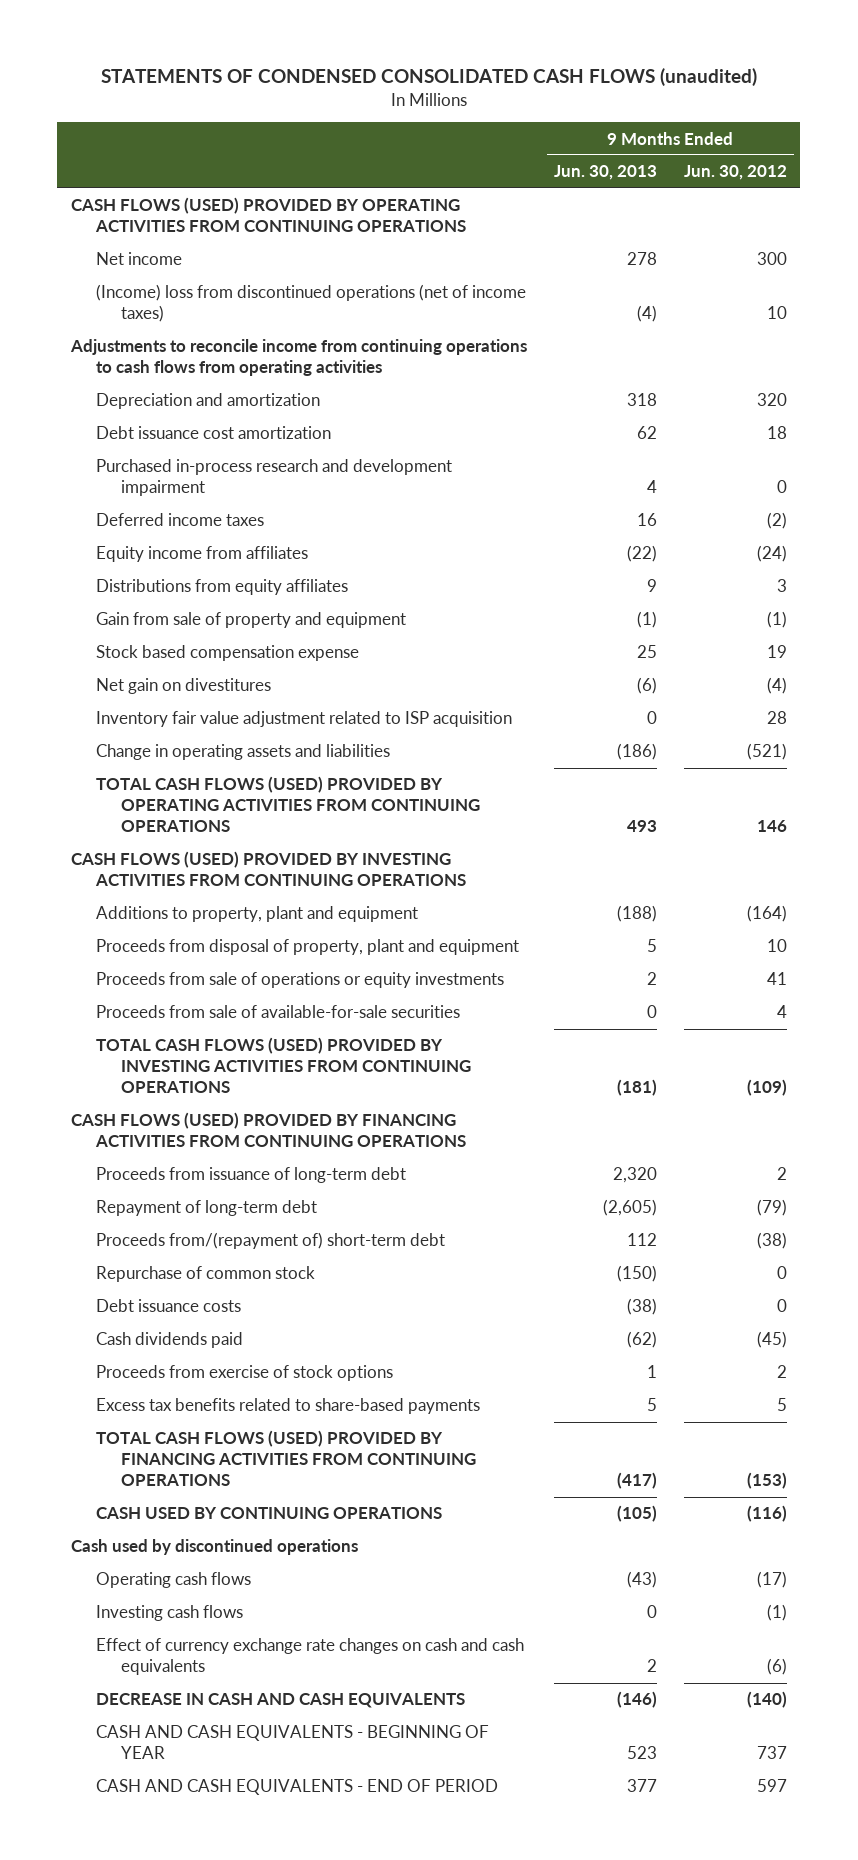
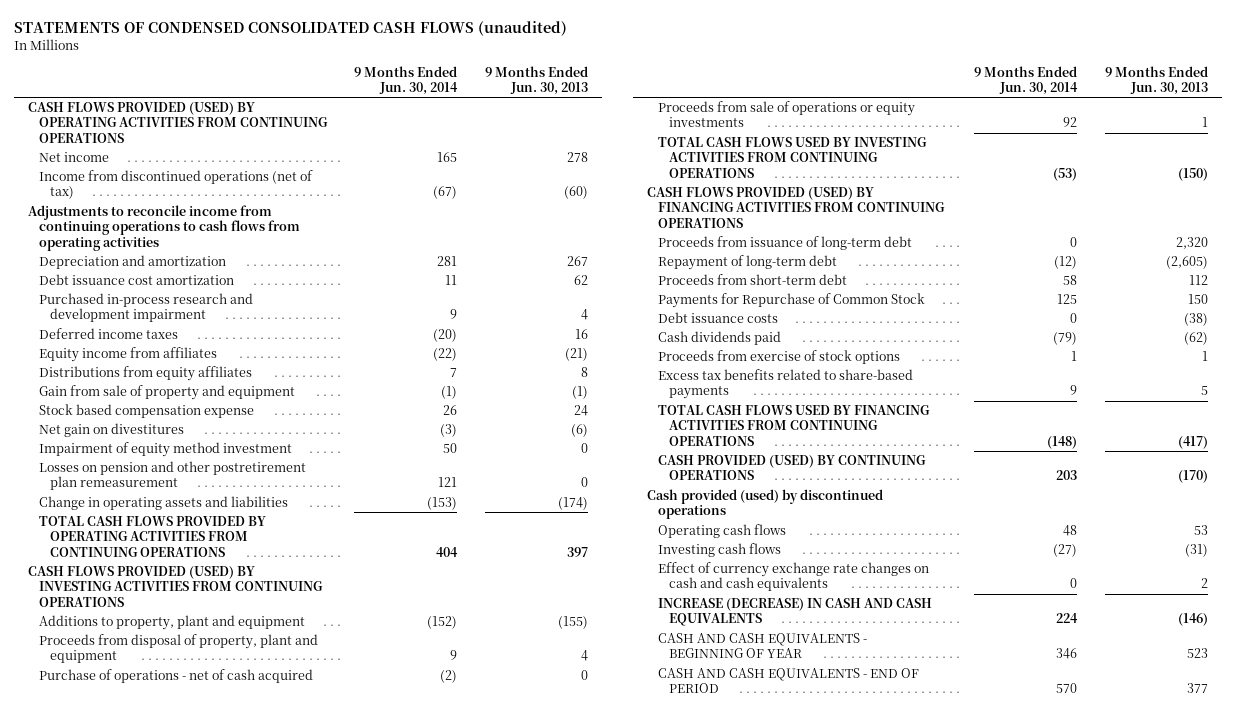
- | 9 Months Ended Jun. 30, 2013 | 9 Months Ended Jun. 30, 2012
+ | 9 Months Ended Jun. 30, 2014 | 9 Months Ended Jun. 30, 2013
- CASH FLOWS (USED) PROVIDED BY OPERATING ACTIVITIES FROM CONTINUING OPERATIONS
+ CASH FLOWS PROVIDED (USED) BY OPERATING ACTIVITIES FROM CONTINUING OPERATIONS
- (Income) loss from discontinued operations (net of income taxes) | (4) | 10
+ Income from discontinued operations (net of tax) | (67) | (60)
- Depreciation and amortization | 318 | 320
+ Depreciation and amortization | 281 | 267
- Equity income from affiliates | (22) | (24)
- Distributions from equity affiliates | 9 | 3
+ Equity income from affiliates | (22) | (21)
+ Distributions from equity affiliates | 7 | 8
- Stock based compensation expense | 25 | 19
+ Stock based compensation expense | 26 | 24
- Inventory fair value adjustment related to ISP acquisition | 0 | 28
- Change in operating assets and liabilities | (186) | (521)
- TOTAL CASH FLOWS (USED) PROVIDED BY OPERATING ACTIVITIES FROM CONTINUING OPERATIONS | 493 | 146
- CASH FLOWS (USED) PROVIDED BY INVESTING ACTIVITIES FROM CONTINUING OPERATIONS
- Additions to property, plant and equipment | (188) | (164)
- Proceeds from disposal of property, plant and equipment | 5 | 10
- Proceeds from sale of operations or equity investments | 2 | 41
- Proceeds from sale of available-for-sale securities | 0 | 4
- TOTAL CASH FLOWS (USED) PROVIDED BY INVESTING ACTIVITIES FROM CONTINUING OPERATIONS | (181) | (109)
- CASH FLOWS (USED) PROVIDED BY FINANCING ACTIVITIES FROM CONTINUING OPERATIONS
+ Impairment of equity method investment | 50 | 0
+ Losses on pension and other postretirement plan remeasurement | 121 | 0
+ Change in operating assets and liabilities | (153) | (174)
+ TOTAL CASH FLOWS PROVIDED BY OPERATING ACTIVITIES FROM CONTINUING OPERATIONS | 404 | 397
+ CASH FLOWS PROVIDED (USED) BY INVESTING ACTIVITIES FROM CONTINUING OPERATIONS
+ Additions to property, plant and equipment | (152) | (155)
+ Proceeds from disposal of property, plant and equipment | 9 | 4
+ Purchase of operations - net of cash acquired | (2) | 0
+ Proceeds from sale of operations or equity investments | 92 | 1
+ TOTAL CASH FLOWS USED BY INVESTING ACTIVITIES FROM CONTINUING OPERATIONS | (53) | (150)
+ CASH FLOWS PROVIDED (USED) BY FINANCING ACTIVITIES FROM CONTINUING OPERATIONS
- Proceeds from/(repayment of) short-term debt | 112 | (38)
- Repurchase of common stock | (150) | 0
+ Proceeds from short-term debt | 58 | 112
+ Payments for Repurchase of Common Stock | 125 | 150
- TOTAL CASH FLOWS (USED) PROVIDED BY FINANCING ACTIVITIES FROM CONTINUING OPERATIONS | (417) | (153)
- CASH USED BY CONTINUING OPERATIONS | (105) | (116)
- Cash used by discontinued operations
- Operating cash flows | (43) | (17)
- Investing cash flows | 0 | (1)
+ TOTAL CASH FLOWS USED BY FINANCING ACTIVITIES FROM CONTINUING OPERATIONS | (148) | (417)
+ CASH PROVIDED (USED) BY CONTINUING OPERATIONS | 203 | (170)
+ Cash provided (used) by discontinued operations
+ Operating cash flows | 48 | 53
+ Investing cash flows | (27) | (31)
- DECREASE IN CASH AND CASH EQUIVALENTS | (146) | (140)
+ INCREASE (DECREASE) IN CASH AND CASH EQUIVALENTS | 224 | (146)

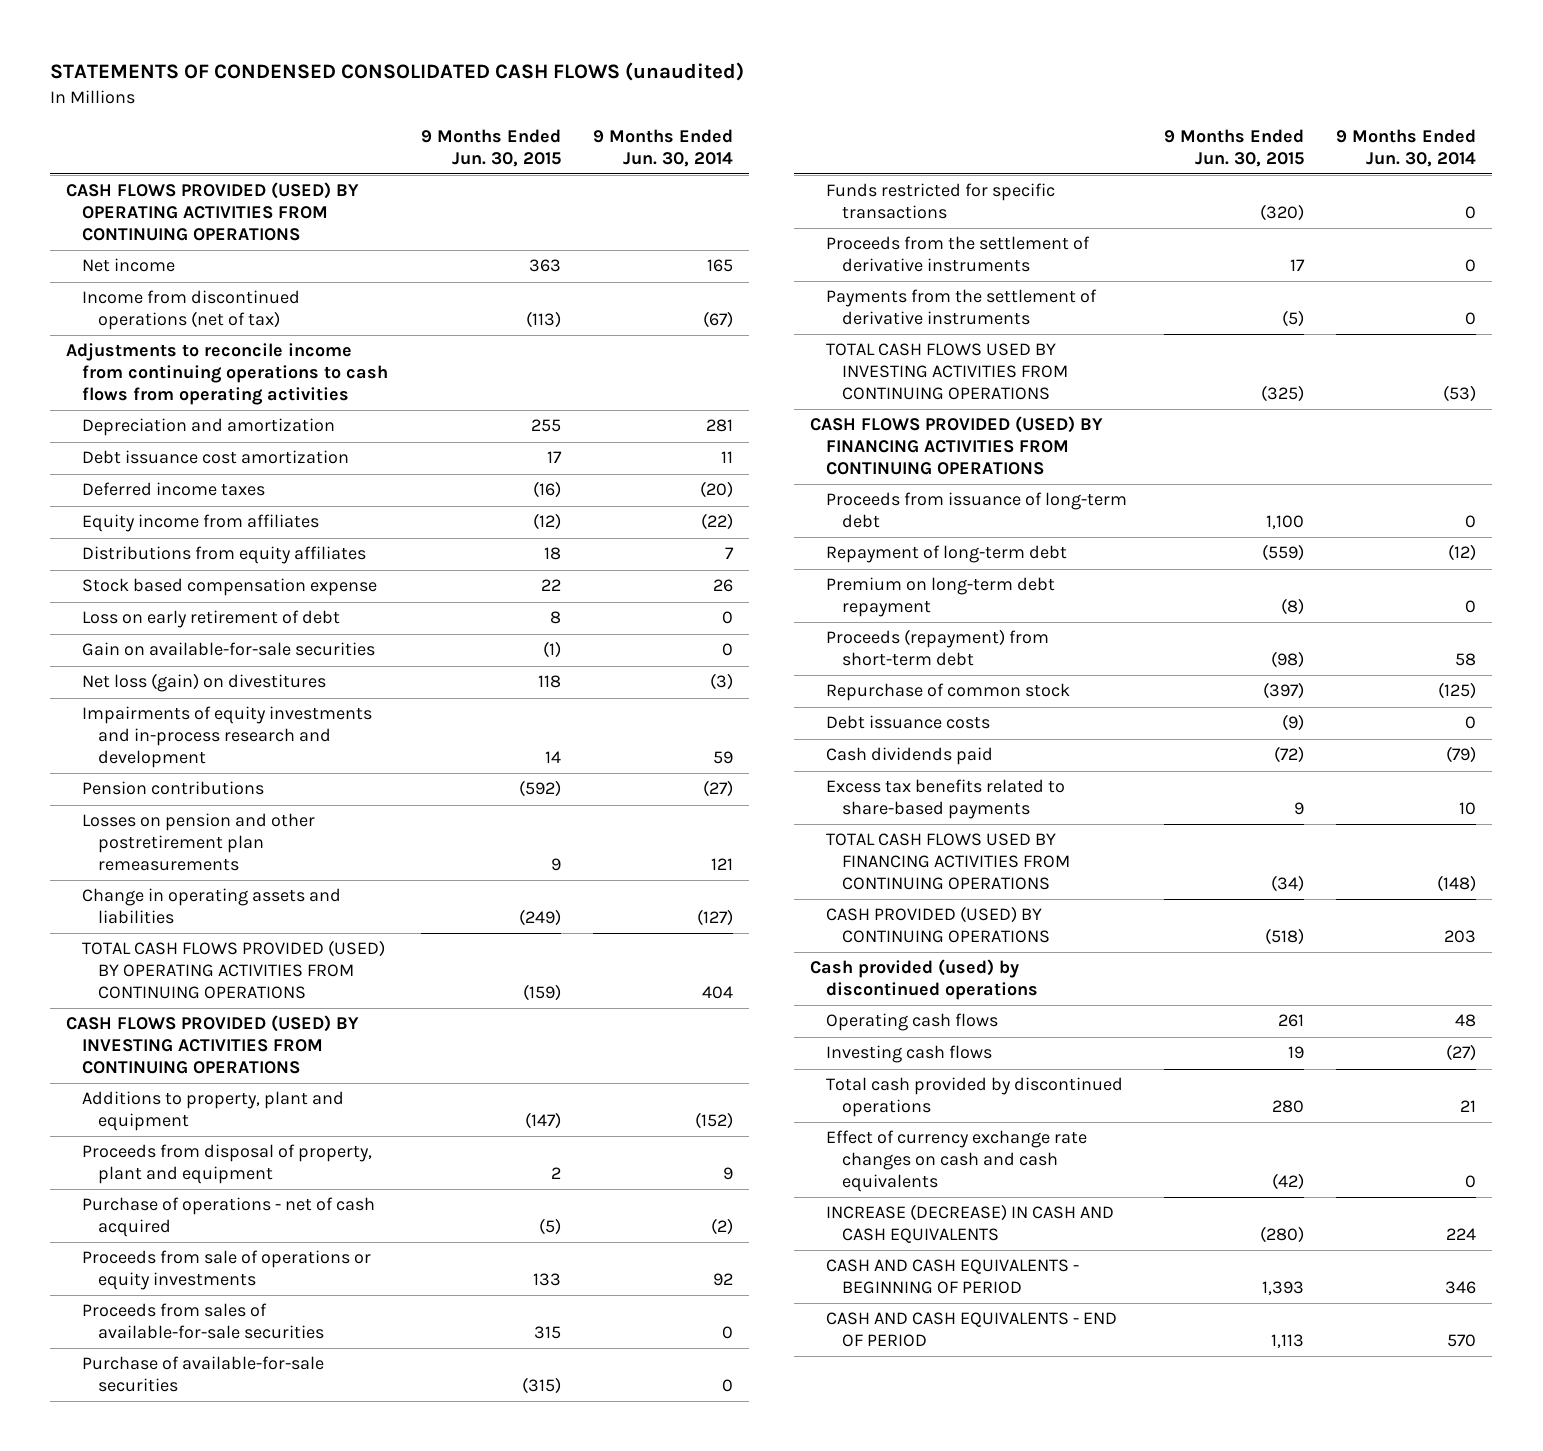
- | 9 Months Ended Jun. 30, 2014 | 9 Months Ended Jun. 30, 2013
+ | 9 Months Ended Jun. 30, 2015 | 9 Months Ended Jun. 30, 2014
- Purchased in-process research and development impairment | 9 | 4
- Gain from sale of property and equipment | (1) | (1)
- Net gain on divestitures | (3) | (6)
- Impairment of equity method investment | 50 | 0
- Losses on pension and other postretirement plan remeasurement | 121 | 0
- Change in operating assets and liabilities | (153) | (174)
- TOTAL CASH FLOWS PROVIDED BY OPERATING ACTIVITIES FROM CONTINUING OPERATIONS | 404 | 397
+ Loss on early retirement of debt | 8 | 0
+ Gain on available-for-sale securities | (1) | 0
+ Net loss (gain) on divestitures | 118 | (3)
+ Impairments of equity investments and in-process research and development | 14 | 59
+ Pension contributions | (592) | (27)
+ Losses on pension and other postretirement plan remeasurements | 9 | 121
+ Change in operating assets and liabilities | (249) | (127)
+ TOTAL CASH FLOWS PROVIDED (USED) BY OPERATING ACTIVITIES FROM CONTINUING OPERATIONS | (159) | 404
+ Proceeds from sales of available-for-sale securities | 315 | 0
+ Purchase of available-for-sale securities | (315) | 0
+ Funds restricted for specific transactions | (320) | 0
+ Proceeds from the settlement of derivative instruments | 17 | 0
+ Payments from the settlement of derivative instruments | (5) | 0
- Proceeds from short-term debt | 58 | 112
- Payments for Repurchase of Common Stock | 125 | 150
+ Premium on long-term debt repayment | (8) | 0
+ Proceeds (repayment) from short-term debt | (98) | 58
+ Repurchase of common stock | (397) | (125)
- Proceeds from exercise of stock options | 1 | 1
- Excess tax benefits related to share-based payments | 9 | 5
+ Excess tax benefits related to share-based payments | 9 | 10
+ Total cash provided by discontinued operations | 280 | 21
- CASH AND CASH EQUIVALENTS - BEGINNING OF YEAR | 346 | 523
+ CASH AND CASH EQUIVALENTS - BEGINNING OF PERIOD | 1,393 | 346

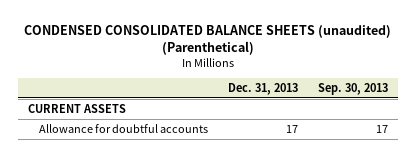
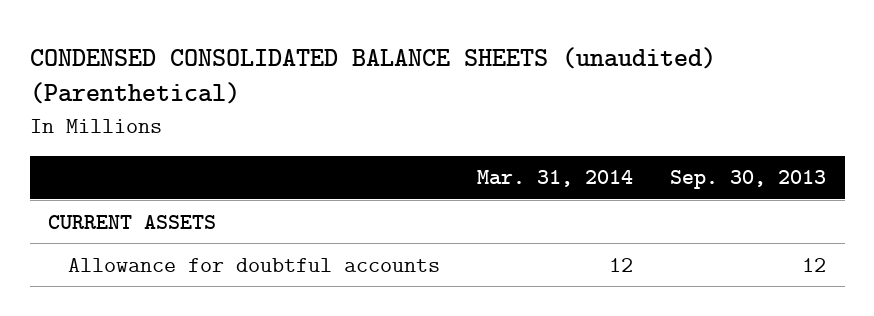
- | Dec. 31, 2013 | Sep. 30, 2013
+ | Mar. 31, 2014 | Sep. 30, 2013
- Allowance for doubtful accounts | 17 | 17
+ Allowance for doubtful accounts | 12 | 12

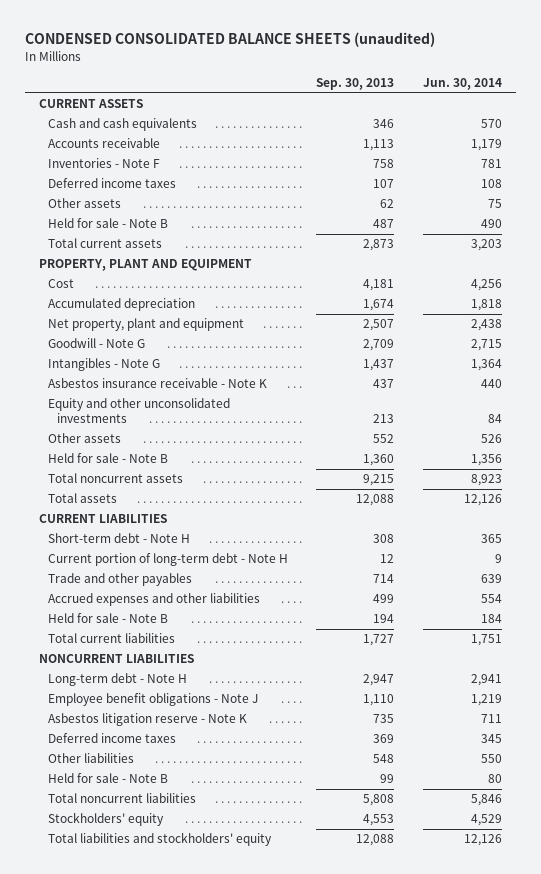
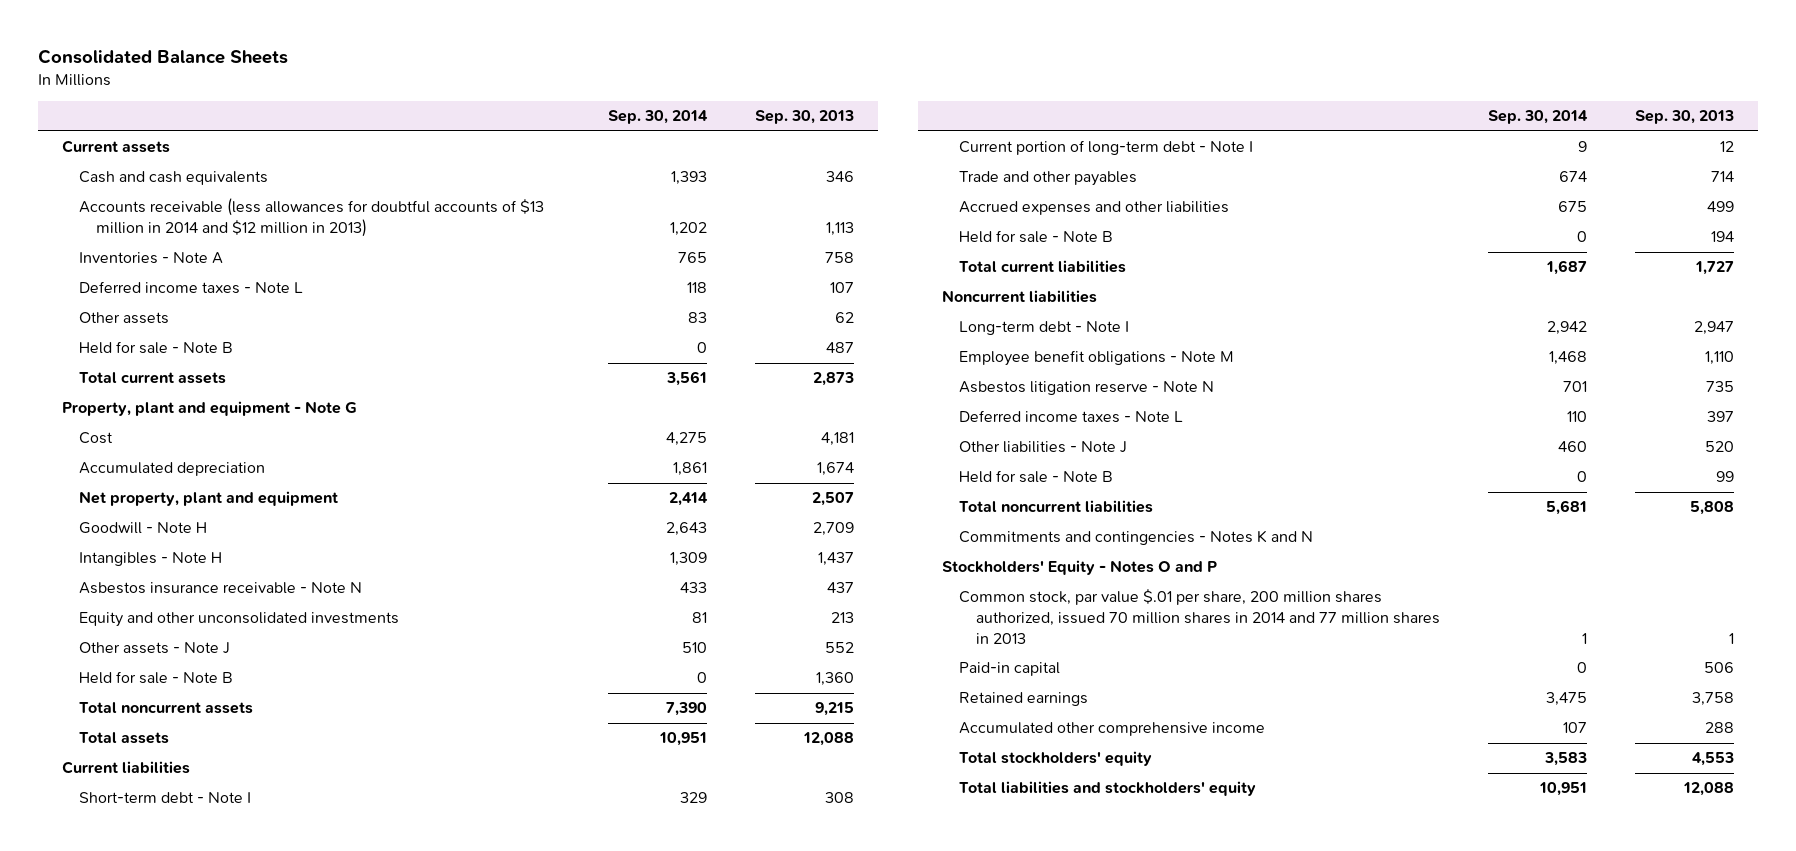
- CONDENSED CONSOLIDATED BALANCE SHEETS (unaudited)
+ Consolidated Balance Sheets
- | Sep. 30, 2013 | Jun. 30, 2014
+ | Sep. 30, 2014 | Sep. 30, 2013
- CURRENT ASSETS
+ Current assets
- Accounts receivable | 1,113 | 1,179
- Inventories - Note F | 758 | 781
- Deferred income taxes | 107 | 108
+ Accounts receivable (less allowances for doubtful accounts of $13 million in 2014 and $12 million in 2013) | 1,202 | 1,113
+ Inventories - Note A | 765 | 758
+ Deferred income taxes - Note L | 118 | 107
- PROPERTY, PLANT AND EQUIPMENT
+ Property, plant and equipment - Note G
- Goodwill - Note G | 2,709 | 2,715
- Intangibles - Note G | 1,437 | 1,364
- Asbestos insurance receivable - Note K | 437 | 440
+ Goodwill - Note H | 2,643 | 2,709
+ Intangibles - Note H | 1,309 | 1,437
+ Asbestos insurance receivable - Note N | 433 | 437
- Other assets | 552 | 526
+ Other assets - Note J | 510 | 552
- CURRENT LIABILITIES
- Short-term debt - Note H | 308 | 365
- Current portion of long-term debt - Note H | 12 | 9
+ Current liabilities
+ Short-term debt - Note I | 329 | 308
+ Current portion of long-term debt - Note I | 9 | 12
- NONCURRENT LIABILITIES
- Long-term debt - Note H | 2,947 | 2,941
- Employee benefit obligations - Note J | 1,110 | 1,219
- Asbestos litigation reserve - Note K | 735 | 711
- Deferred income taxes | 369 | 345
- Other liabilities | 548 | 550
+ Noncurrent liabilities
+ Long-term debt - Note I | 2,942 | 2,947
+ Employee benefit obligations - Note M | 1,468 | 1,110
+ Asbestos litigation reserve - Note N | 701 | 735
+ Deferred income taxes - Note L | 110 | 397
+ Other liabilities - Note J | 460 | 520
- Stockholders' equity | 4,553 | 4,529
+ Commitments and contingencies - Notes K and N
+ Stockholders' Equity - Notes O and P
+ Common stock, par value $.01 per share, 200 million shares authorized, issued 70 million shares in 2014 and 77 million shares in 2013 | 1 | 1
+ Paid-in capital | 0 | 506
+ Retained earnings | 3,475 | 3,758
+ Accumulated other comprehensive income | 107 | 288
+ Total stockholders' equity | 3,583 | 4,553

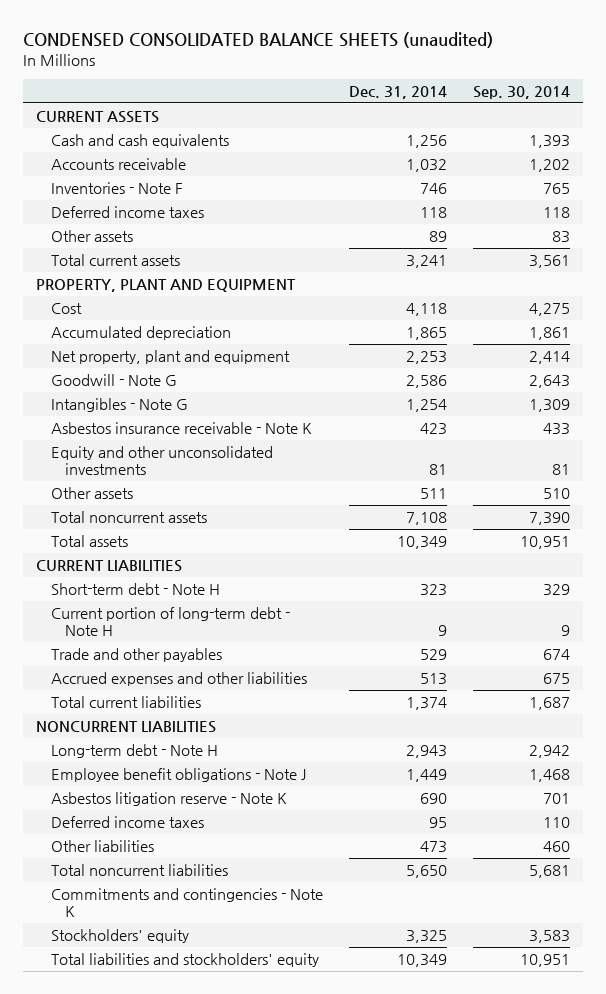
- Consolidated Balance Sheets
+ CONDENSED CONSOLIDATED BALANCE SHEETS (unaudited)
- | Sep. 30, 2014 | Sep. 30, 2013
+ | Dec. 31, 2014 | Sep. 30, 2014
- Current assets
+ CURRENT ASSETS
- Accounts receivable (less allowances for doubtful accounts of $13 million in 2014 and $12 million in 2013) | 1,202 | 1,113
- Inventories - Note A | 765 | 758
- Deferred income taxes - Note L | 118 | 107
+ Accounts receivable | 1,032 | 1,202
+ Inventories - Note F | 746 | 765
+ Deferred income taxes | 118 | 118
- Held for sale - Note B | 0 | 487
- Property, plant and equipment - Note G
+ PROPERTY, PLANT AND EQUIPMENT
- Goodwill - Note H | 2,643 | 2,709
- Intangibles - Note H | 1,309 | 1,437
- Asbestos insurance receivable - Note N | 433 | 437
+ Goodwill - Note G | 2,586 | 2,643
+ Intangibles - Note G | 1,254 | 1,309
+ Asbestos insurance receivable - Note K | 423 | 433
- Other assets - Note J | 510 | 552
- Held for sale - Note B | 0 | 1,360
+ Other assets | 511 | 510
- Current liabilities
- Short-term debt - Note I | 329 | 308
- Current portion of long-term debt - Note I | 9 | 12
+ CURRENT LIABILITIES
+ Short-term debt - Note H | 323 | 329
+ Current portion of long-term debt - Note H | 9 | 9
- Held for sale - Note B | 0 | 194
- Noncurrent liabilities
- Long-term debt - Note I | 2,942 | 2,947
- Employee benefit obligations - Note M | 1,468 | 1,110
- Asbestos litigation reserve - Note N | 701 | 735
- Deferred income taxes - Note L | 110 | 397
- Other liabilities - Note J | 460 | 520
- Held for sale - Note B | 0 | 99
+ NONCURRENT LIABILITIES
+ Long-term debt - Note H | 2,943 | 2,942
+ Employee benefit obligations - Note J | 1,449 | 1,468
+ Asbestos litigation reserve - Note K | 690 | 701
+ Deferred income taxes | 95 | 110
+ Other liabilities | 473 | 460
- Commitments and contingencies - Notes K and N
- Stockholders' Equity - Notes O and P
- Common stock, par value $.01 per share, 200 million shares authorized, issued 70 million shares in 2014 and 77 million shares in 2013 | 1 | 1
- Paid-in capital | 0 | 506
- Retained earnings | 3,475 | 3,758
- Accumulated other comprehensive income | 107 | 288
- Total stockholders' equity | 3,583 | 4,553
+ Commitments and contingencies - Note K
+ Stockholders' equity | 3,325 | 3,583

